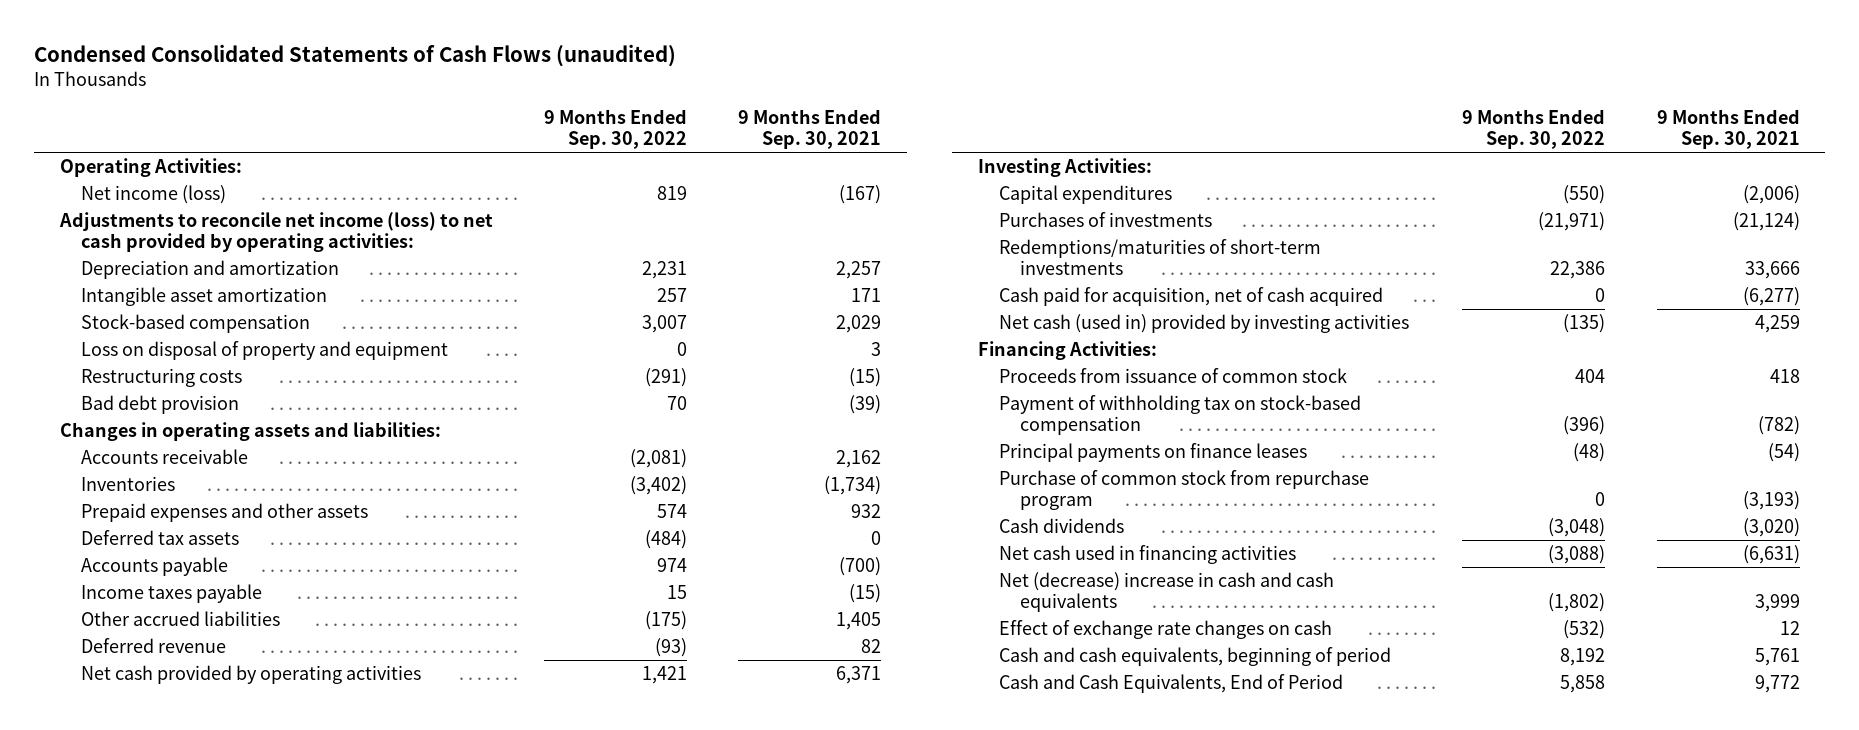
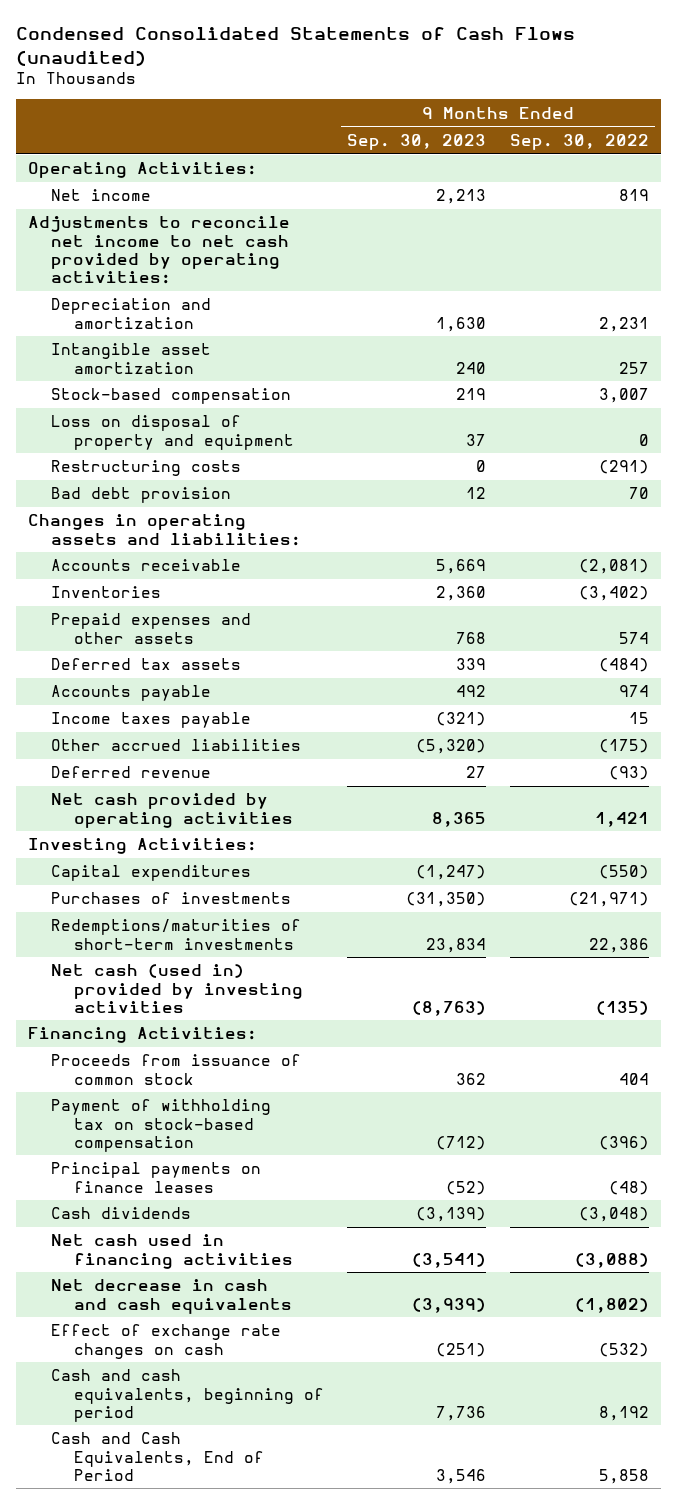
- | 9 Months Ended Sep. 30, 2022 | 9 Months Ended Sep. 30, 2021
+ | 9 Months Ended Sep. 30, 2023 | 9 Months Ended Sep. 30, 2022
- Net income (loss) | 819 | (167)
- Adjustments to reconcile net income (loss) to net cash provided by operating activities:
+ Net income | 2,213 | 819
+ Adjustments to reconcile net income to net cash provided by operating activities:
- Cash paid for acquisition, net of cash acquired | 0 | (6,277)
- Purchase of common stock from repurchase program | 0 | (3,193)
- Net (decrease) increase in cash and cash equivalents | (1,802) | 3,999
+ Net decrease in cash and cash equivalents | (3,939) | (1,802)

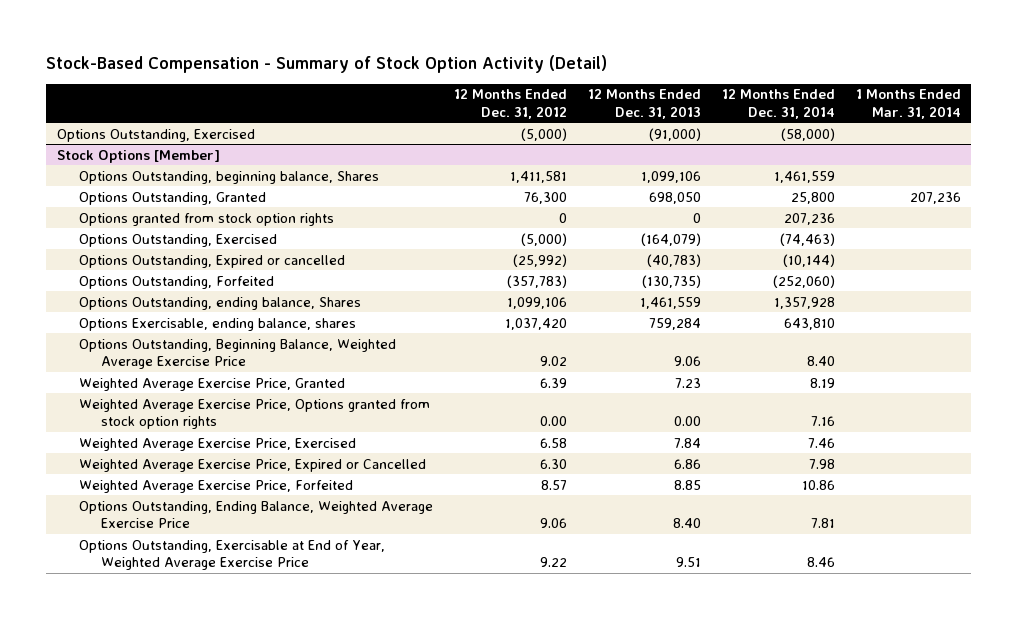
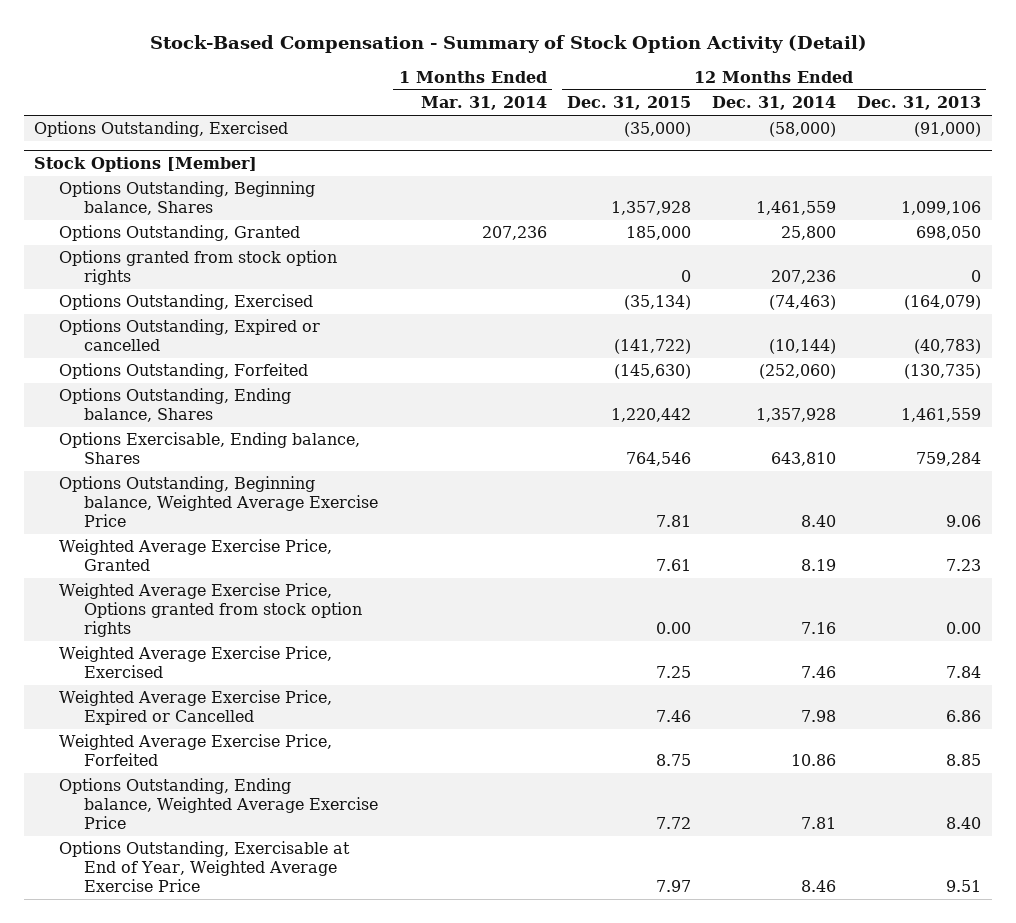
- | 12 Months Ended Dec. 31, 2012 | 12 Months Ended Dec. 31, 2013 | 12 Months Ended Dec. 31, 2014 | 1 Months Ended Mar. 31, 2014
+ | 1 Months Ended Mar. 31, 2014 | 12 Months Ended Dec. 31, 2015 | 12 Months Ended Dec. 31, 2014 | 12 Months Ended Dec. 31, 2013
@ Stock Options [Member]
- Options Outstanding, beginning balance, Shares | 1,411,581 | 1,099,106 | 1,461,559 |
+ Options Outstanding, Beginning balance, Shares | | 1,357,928 | 1,461,559 | 1,099,106
- Options Outstanding, ending balance, Shares | 1,099,106 | 1,461,559 | 1,357,928 |
- Options Exercisable, ending balance, shares | 1,037,420 | 759,284 | 643,810 |
- Options Outstanding, Beginning Balance, Weighted Average Exercise Price | 9.02 | 9.06 | 8.40 |
+ Options Outstanding, Ending balance, Shares | | 1,220,442 | 1,357,928 | 1,461,559
+ Options Exercisable, Ending balance, Shares | | 764,546 | 643,810 | 759,284
+ Options Outstanding, Beginning balance, Weighted Average Exercise Price | | 7.81 | 8.40 | 9.06
- Options Outstanding, Ending Balance, Weighted Average Exercise Price | 9.06 | 8.40 | 7.81 |
+ Options Outstanding, Ending balance, Weighted Average Exercise Price | | 7.72 | 7.81 | 8.40

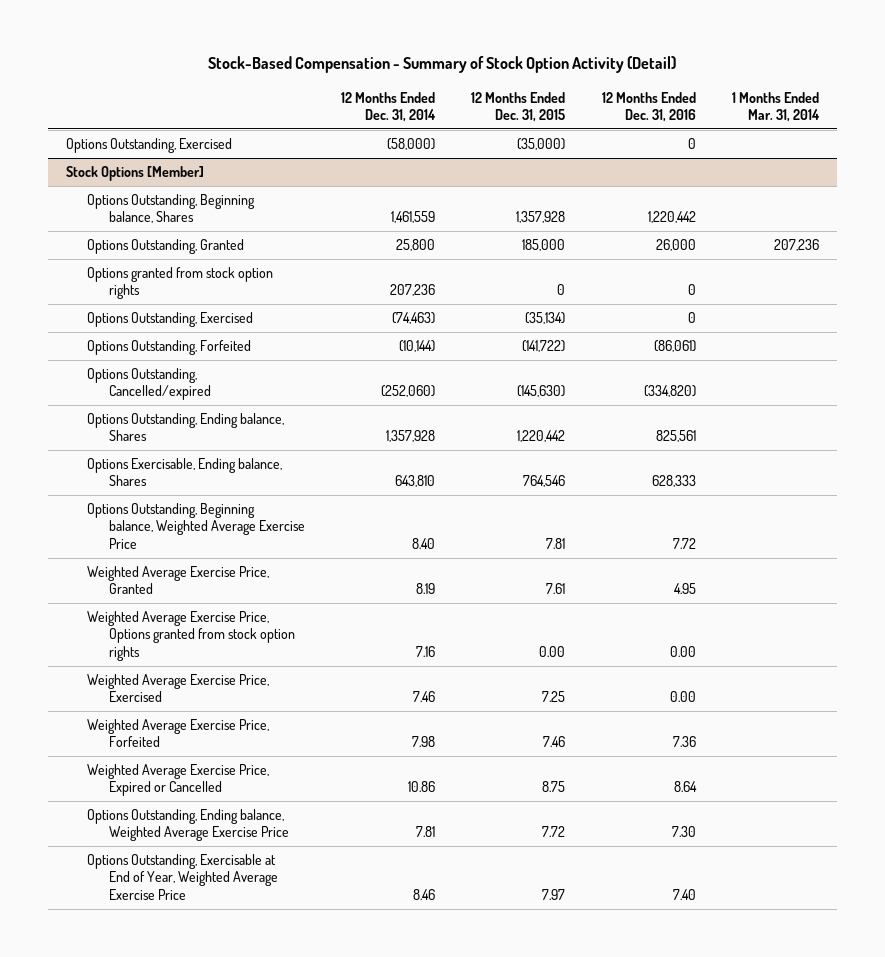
- | 1 Months Ended Mar. 31, 2014 | 12 Months Ended Dec. 31, 2015 | 12 Months Ended Dec. 31, 2014 | 12 Months Ended Dec. 31, 2013
+ | 12 Months Ended Dec. 31, 2014 | 12 Months Ended Dec. 31, 2015 | 12 Months Ended Dec. 31, 2016 | 1 Months Ended Mar. 31, 2014
@ Stock Options [Member]
- Options Outstanding, Expired or cancelled | | (141,722) | (10,144) | (40,783)
- Options Outstanding, Forfeited | | (145,630) | (252,060) | (130,735)
+ Options Outstanding, Forfeited | (10,144) | (141,722) | (86,061) |
+ Options Outstanding, Cancelled/expired | (252,060) | (145,630) | (334,820) |
- Weighted Average Exercise Price, Expired or Cancelled | | 7.46 | 7.98 | 6.86
- Weighted Average Exercise Price, Forfeited | | 8.75 | 10.86 | 8.85
+ Weighted Average Exercise Price, Forfeited | 7.98 | 7.46 | 7.36 |
+ Weighted Average Exercise Price, Expired or Cancelled | 10.86 | 8.75 | 8.64 |

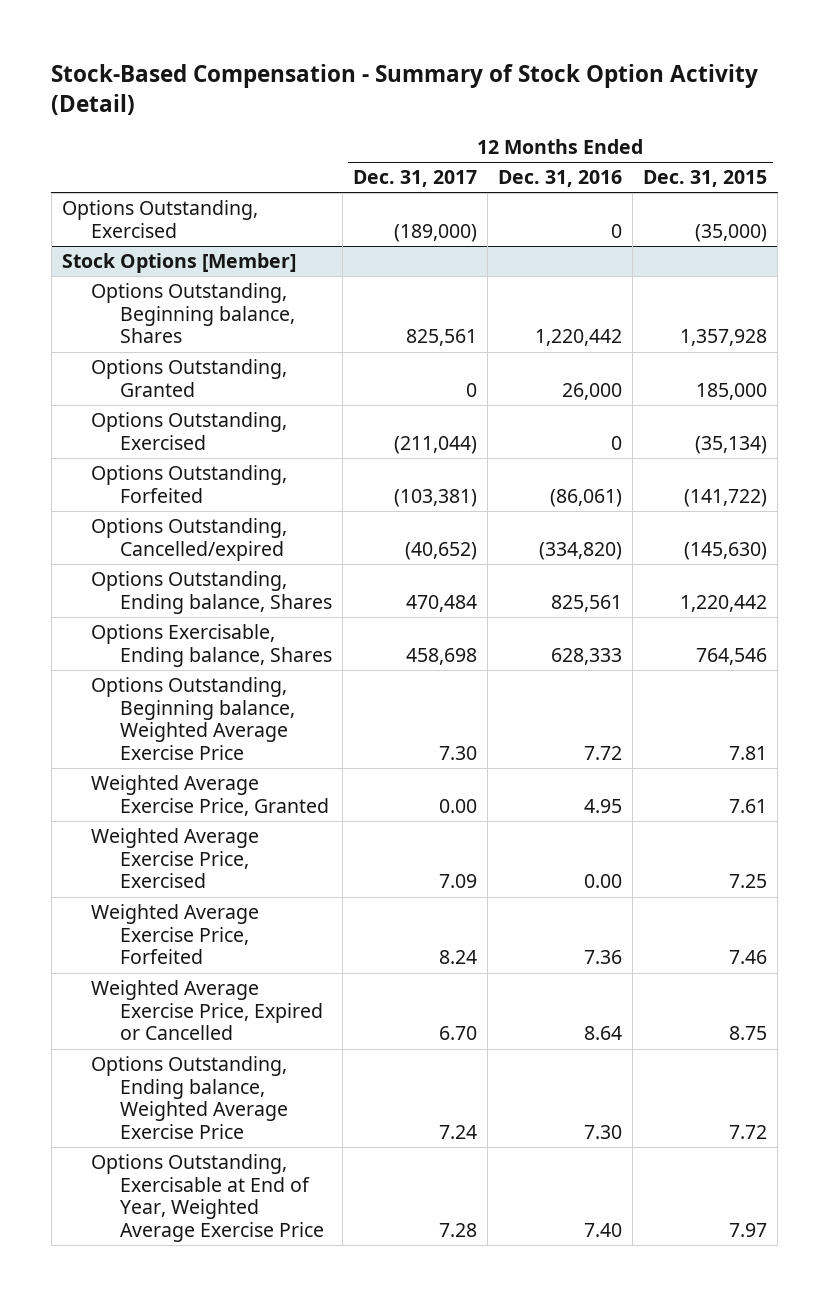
- | 12 Months Ended Dec. 31, 2014 | 12 Months Ended Dec. 31, 2015 | 12 Months Ended Dec. 31, 2016 | 1 Months Ended Mar. 31, 2014
+ | 12 Months Ended Dec. 31, 2017 | 12 Months Ended Dec. 31, 2016 | 12 Months Ended Dec. 31, 2015
@ Stock Options [Member]
- Options granted from stock option rights | 207,236 | 0 | 0 |
- Weighted Average Exercise Price, Options granted from stock option rights | 7.16 | 0.00 | 0.00 |

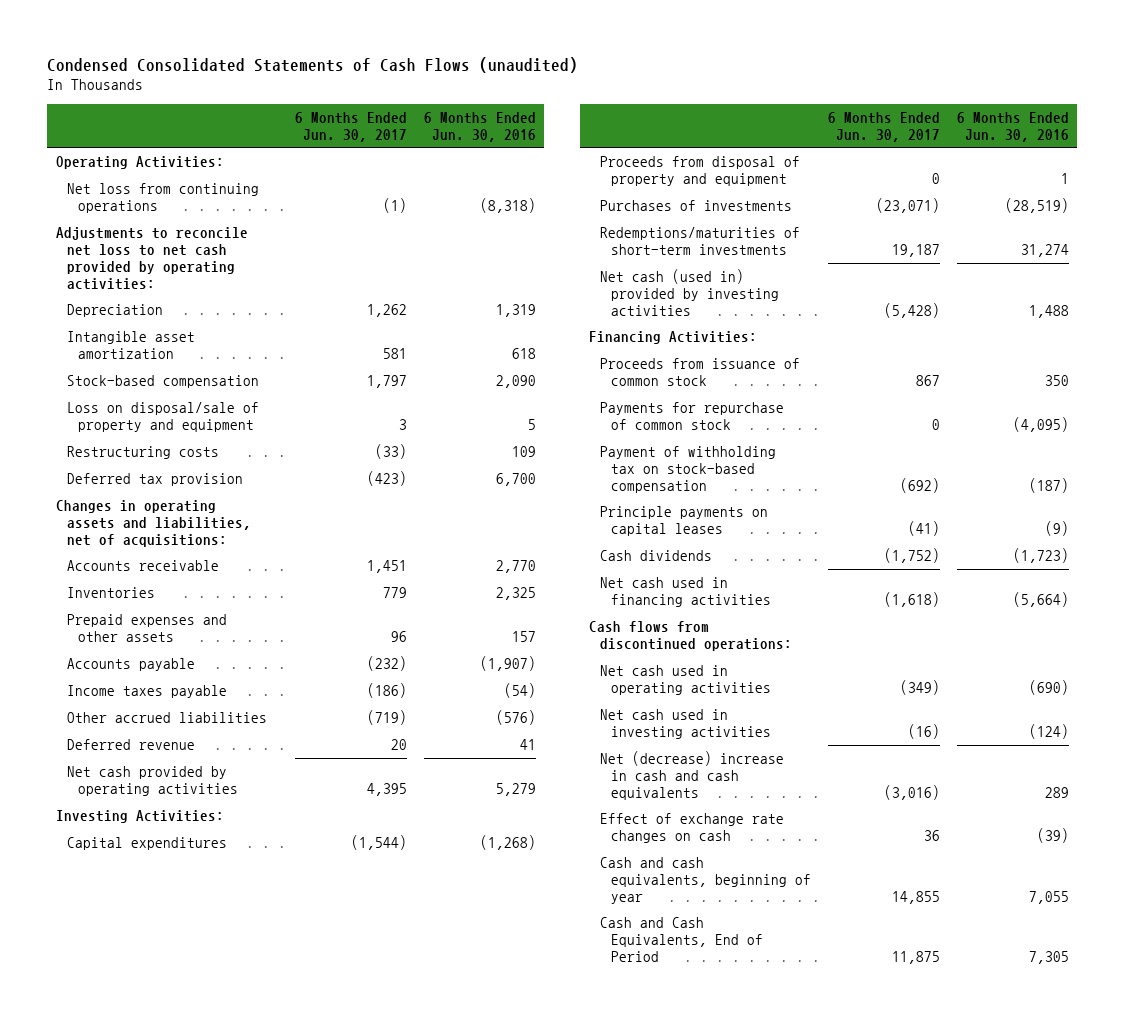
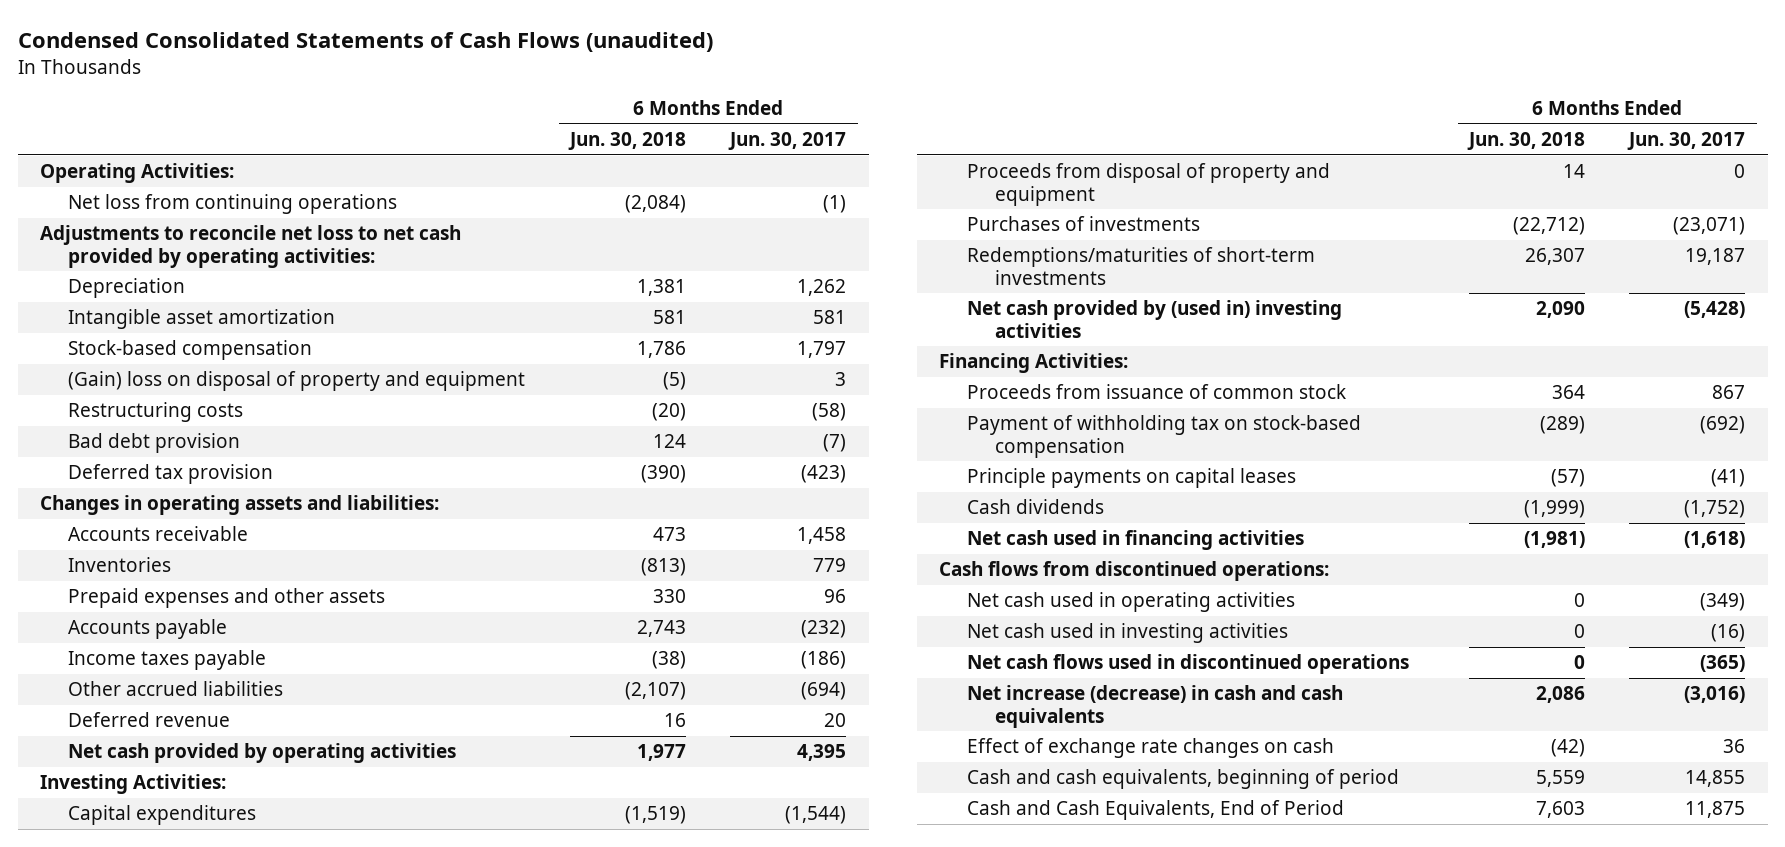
- | 6 Months Ended Jun. 30, 2017 | 6 Months Ended Jun. 30, 2016
+ | 6 Months Ended Jun. 30, 2018 | 6 Months Ended Jun. 30, 2017
- Loss on disposal/sale of property and equipment | 3 | 5
- Restructuring costs | (33) | 109
+ (Gain) loss on disposal of property and equipment | (5) | 3
+ Restructuring costs | (20) | (58)
+ Bad debt provision | 124 | (7)
- Changes in operating assets and liabilities, net of acquisitions:
- Accounts receivable | 1,451 | 2,770
+ Changes in operating assets and liabilities:
+ Accounts receivable | 473 | 1,458
- Other accrued liabilities | (719) | (576)
+ Other accrued liabilities | (2,107) | (694)
- Net cash (used in) provided by investing activities | (5,428) | 1,488
+ Net cash provided by (used in) investing activities | 2,090 | (5,428)
- Payments for repurchase of common stock | 0 | (4,095)
- Net (decrease) increase in cash and cash equivalents | (3,016) | 289
+ Net cash flows used in discontinued operations | 0 | (365)
+ Net increase (decrease) in cash and cash equivalents | 2,086 | (3,016)
- Cash and cash equivalents, beginning of year | 14,855 | 7,055
+ Cash and cash equivalents, beginning of period | 5,559 | 14,855

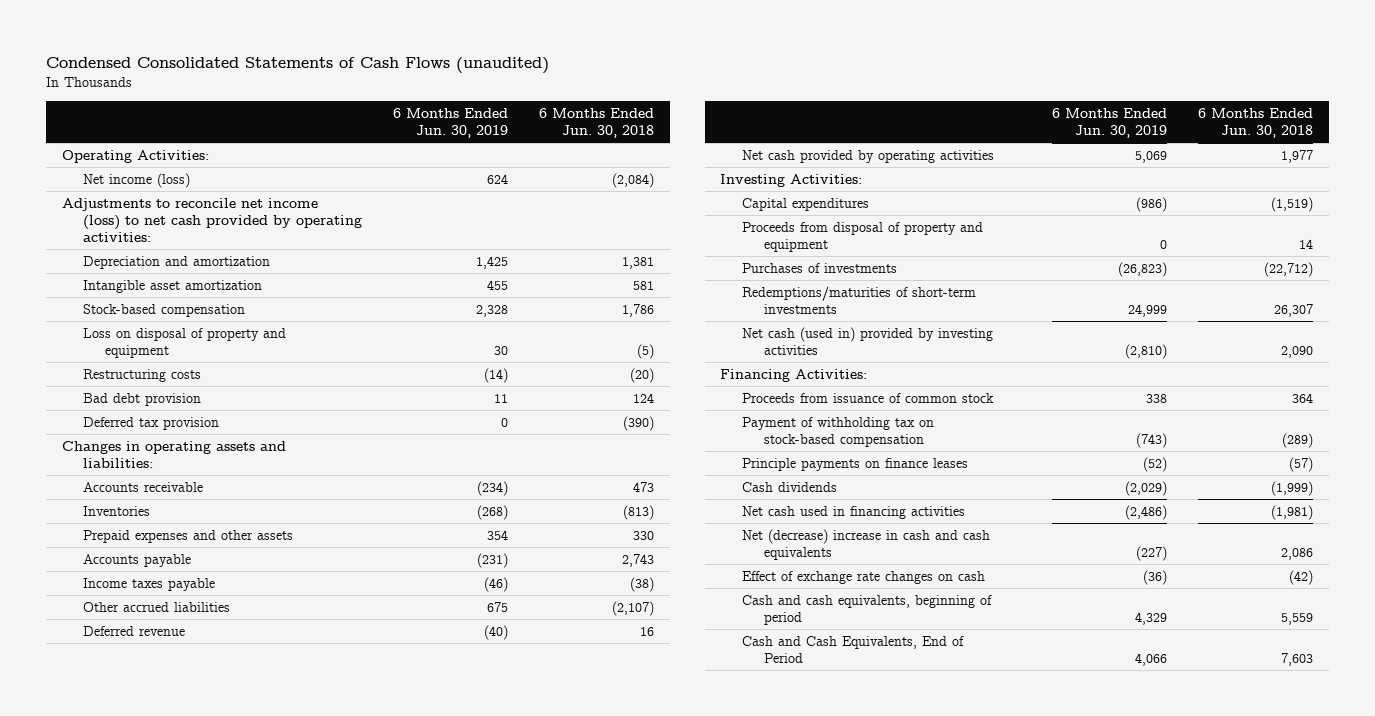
- | 6 Months Ended Jun. 30, 2018 | 6 Months Ended Jun. 30, 2017
+ | 6 Months Ended Jun. 30, 2019 | 6 Months Ended Jun. 30, 2018
- Net loss from continuing operations | (2,084) | (1)
- Adjustments to reconcile net loss to net cash provided by operating activities:
- Depreciation | 1,381 | 1,262
+ Net income (loss) | 624 | (2,084)
+ Adjustments to reconcile net income (loss) to net cash provided by operating activities:
+ Depreciation and amortization | 1,425 | 1,381
- (Gain) loss on disposal of property and equipment | (5) | 3
+ Loss on disposal of property and equipment | 30 | (5)
- Net cash provided by (used in) investing activities | 2,090 | (5,428)
+ Net cash (used in) provided by investing activities | (2,810) | 2,090
- Principle payments on capital leases | (57) | (41)
+ Principle payments on finance leases | (52) | (57)
- Cash flows from discontinued operations:
- Net cash used in operating activities | 0 | (349)
- Net cash used in investing activities | 0 | (16)
- Net cash flows used in discontinued operations | 0 | (365)
- Net increase (decrease) in cash and cash equivalents | 2,086 | (3,016)
+ Net (decrease) increase in cash and cash equivalents | (227) | 2,086

